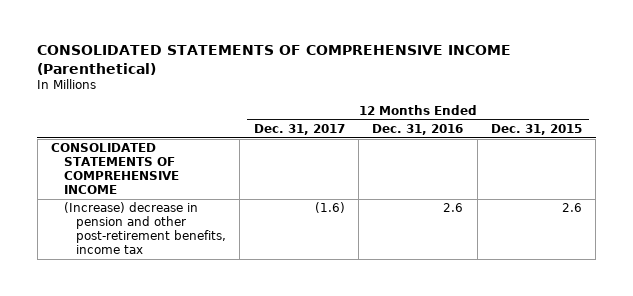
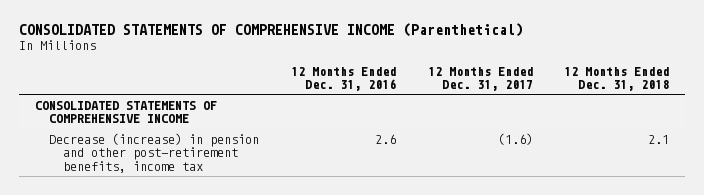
- | 12 Months Ended Dec. 31, 2017 | 12 Months Ended Dec. 31, 2016 | 12 Months Ended Dec. 31, 2015
+ | 12 Months Ended Dec. 31, 2016 | 12 Months Ended Dec. 31, 2017 | 12 Months Ended Dec. 31, 2018
- (Increase) decrease in pension and other post-retirement benefits, income tax | (1.6) | 2.6 | 2.6
+ Decrease (increase) in pension and other post-retirement benefits, income tax | 2.6 | (1.6) | 2.1

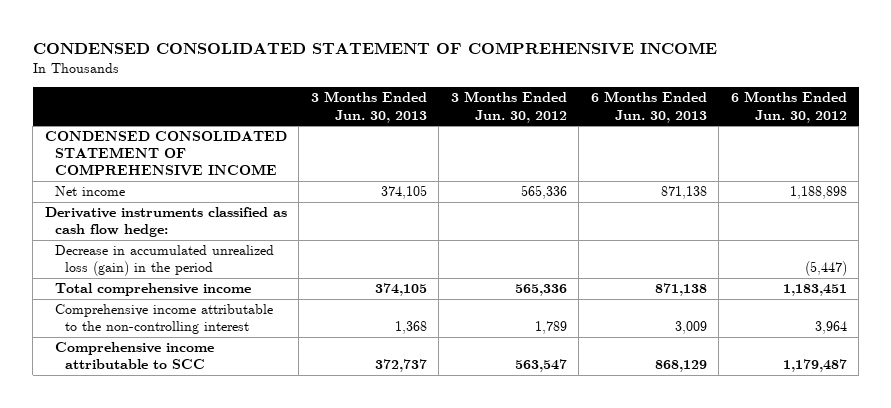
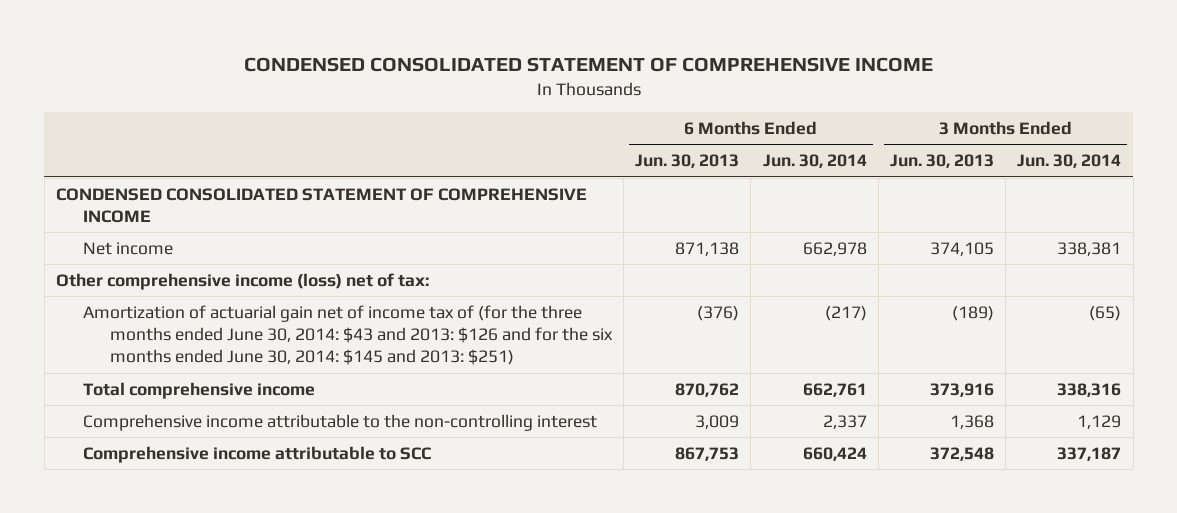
- | 3 Months Ended Jun. 30, 2013 | 3 Months Ended Jun. 30, 2012 | 6 Months Ended Jun. 30, 2013 | 6 Months Ended Jun. 30, 2012
+ | 6 Months Ended Jun. 30, 2013 | 6 Months Ended Jun. 30, 2014 | 3 Months Ended Jun. 30, 2013 | 3 Months Ended Jun. 30, 2014
- Derivative instruments classified as cash flow hedge:
- Decrease in accumulated unrealized loss (gain) in the period | | | | (5,447)
- Total comprehensive income | 374,105 | 565,336 | 871,138 | 1,183,451
+ Other comprehensive income (loss) net of tax:
+ Amortization of actuarial gain net of income tax of (for the three months ended June 30, 2014: $43 and 2013: $126 and for the six months ended June 30, 2014: $145 and 2013: $251) | (376) | (217) | (189) | (65)
+ Total comprehensive income | 870,762 | 662,761 | 373,916 | 338,316
- Comprehensive income attributable to SCC | 372,737 | 563,547 | 868,129 | 1,179,487
+ Comprehensive income attributable to SCC | 867,753 | 660,424 | 372,548 | 337,187

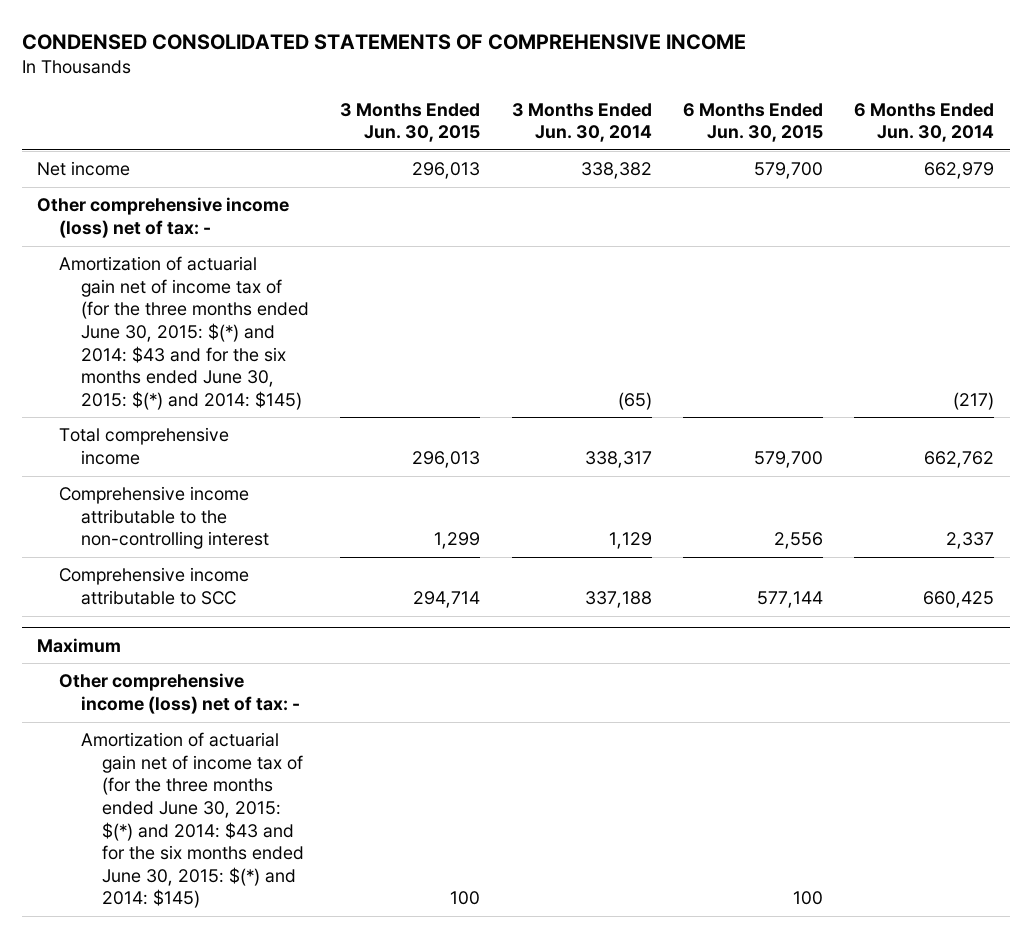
- CONDENSED CONSOLIDATED STATEMENT OF COMPREHENSIVE INCOME
+ CONDENSED CONSOLIDATED STATEMENTS OF COMPREHENSIVE INCOME
- | 6 Months Ended Jun. 30, 2013 | 6 Months Ended Jun. 30, 2014 | 3 Months Ended Jun. 30, 2013 | 3 Months Ended Jun. 30, 2014
+ | 3 Months Ended Jun. 30, 2015 | 3 Months Ended Jun. 30, 2014 | 6 Months Ended Jun. 30, 2015 | 6 Months Ended Jun. 30, 2014
- CONDENSED CONSOLIDATED STATEMENT OF COMPREHENSIVE INCOME
- Net income | 871,138 | 662,978 | 374,105 | 338,381
- Other comprehensive income (loss) net of tax:
- Amortization of actuarial gain net of income tax of (for the three months ended June 30, 2014: $43 and 2013: $126 and for the six months ended June 30, 2014: $145 and 2013: $251) | (376) | (217) | (189) | (65)
- Total comprehensive income | 870,762 | 662,761 | 373,916 | 338,316
+ Net income | 296,013 | 338,382 | 579,700 | 662,979
+ Other comprehensive income (loss) net of tax: -
+ Amortization of actuarial gain net of income tax of (for the three months ended June 30, 2015: $(*) and 2014: $43 and for the six months ended June 30, 2015: $(*) and 2014: $145) | | (65) | | (217)
+ Total comprehensive income | 296,013 | 338,317 | 579,700 | 662,762
- Comprehensive income attributable to SCC | 867,753 | 660,424 | 372,548 | 337,187
+ Comprehensive income attributable to SCC | 294,714 | 337,188 | 577,144 | 660,425
+ Maximum
+ Other comprehensive income (loss) net of tax: -
+ Amortization of actuarial gain net of income tax of (for the three months ended June 30, 2015: $(*) and 2014: $43 and for the six months ended June 30, 2015: $(*) and 2014: $145) | 100 | | 100 |

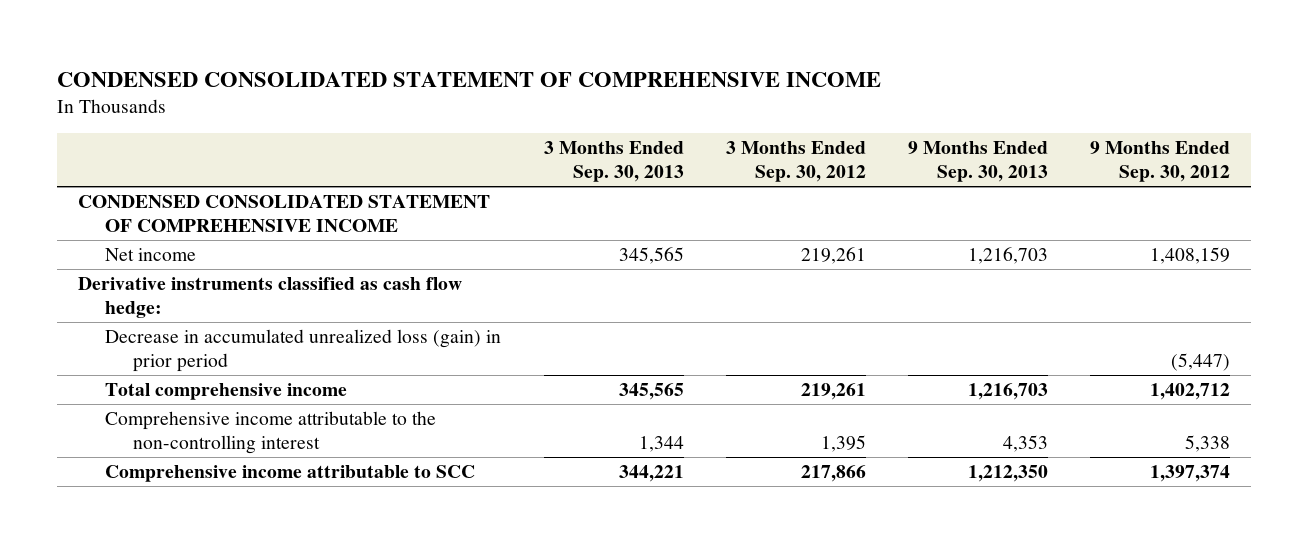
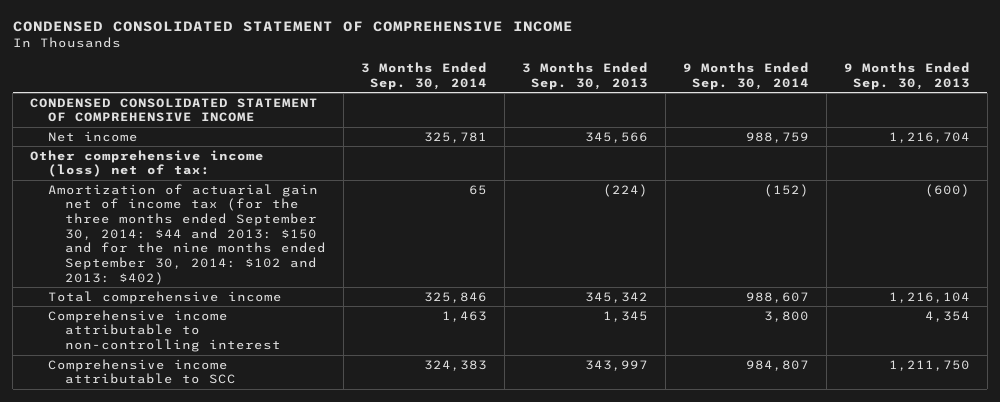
- | 3 Months Ended Sep. 30, 2013 | 3 Months Ended Sep. 30, 2012 | 9 Months Ended Sep. 30, 2013 | 9 Months Ended Sep. 30, 2012
+ | 3 Months Ended Sep. 30, 2014 | 3 Months Ended Sep. 30, 2013 | 9 Months Ended Sep. 30, 2014 | 9 Months Ended Sep. 30, 2013
- Net income | 345,565 | 219,261 | 1,216,703 | 1,408,159
- Derivative instruments classified as cash flow hedge:
- Decrease in accumulated unrealized loss (gain) in prior period | | | | (5,447)
- Total comprehensive income | 345,565 | 219,261 | 1,216,703 | 1,402,712
- Comprehensive income attributable to the non-controlling interest | 1,344 | 1,395 | 4,353 | 5,338
- Comprehensive income attributable to SCC | 344,221 | 217,866 | 1,212,350 | 1,397,374
+ Net income | 325,781 | 345,566 | 988,759 | 1,216,704
+ Other comprehensive income (loss) net of tax:
+ Amortization of actuarial gain net of income tax (for the three months ended September 30, 2014: $44 and 2013: $150 and for the nine months ended September 30, 2014: $102 and 2013: $402) | 65 | (224) | (152) | (600)
+ Total comprehensive income | 325,846 | 345,342 | 988,607 | 1,216,104
+ Comprehensive income attributable to non-controlling interest | 1,463 | 1,345 | 3,800 | 4,354
+ Comprehensive income attributable to SCC | 324,383 | 343,997 | 984,807 | 1,211,750

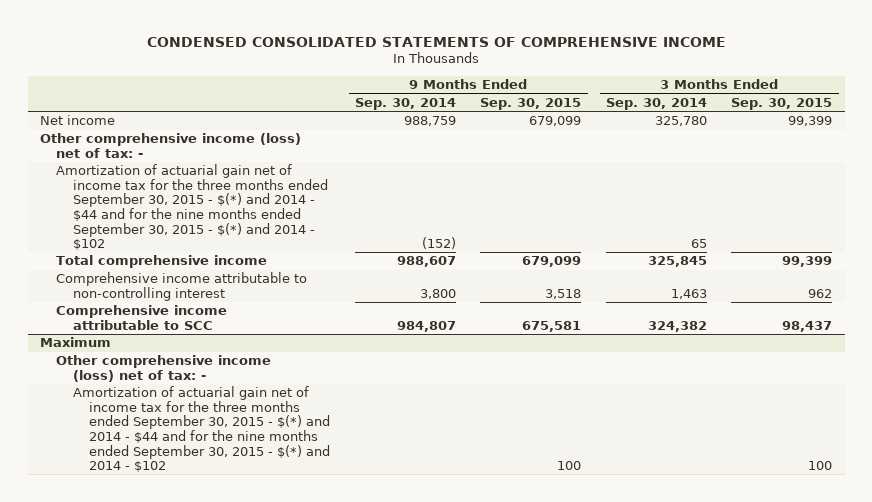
- CONDENSED CONSOLIDATED STATEMENT OF COMPREHENSIVE INCOME
+ CONDENSED CONSOLIDATED STATEMENTS OF COMPREHENSIVE INCOME
- | 3 Months Ended Sep. 30, 2014 | 3 Months Ended Sep. 30, 2013 | 9 Months Ended Sep. 30, 2014 | 9 Months Ended Sep. 30, 2013
+ | 9 Months Ended Sep. 30, 2014 | 9 Months Ended Sep. 30, 2015 | 3 Months Ended Sep. 30, 2014 | 3 Months Ended Sep. 30, 2015
- CONDENSED CONSOLIDATED STATEMENT OF COMPREHENSIVE INCOME
- Net income | 325,781 | 345,566 | 988,759 | 1,216,704
- Other comprehensive income (loss) net of tax:
- Amortization of actuarial gain net of income tax (for the three months ended September 30, 2014: $44 and 2013: $150 and for the nine months ended September 30, 2014: $102 and 2013: $402) | 65 | (224) | (152) | (600)
- Total comprehensive income | 325,846 | 345,342 | 988,607 | 1,216,104
+ Net income | 988,759 | 679,099 | 325,780 | 99,399
+ Other comprehensive income (loss) net of tax: -
+ Amortization of actuarial gain net of income tax for the three months ended September 30, 2015 - $(*) and 2014 - $44 and for the nine months ended September 30, 2015 - $(*) and 2014 - $102 | (152) | | 65 |
+ Total comprehensive income | 988,607 | 679,099 | 325,845 | 99,399
- Comprehensive income attributable to SCC | 324,383 | 343,997 | 984,807 | 1,211,750
+ Comprehensive income attributable to SCC | 984,807 | 675,581 | 324,382 | 98,437
+ Maximum
+ Other comprehensive income (loss) net of tax: -
+ Amortization of actuarial gain net of income tax for the three months ended September 30, 2015 - $(*) and 2014 - $44 and for the nine months ended September 30, 2015 - $(*) and 2014 - $102 | | 100 | | 100

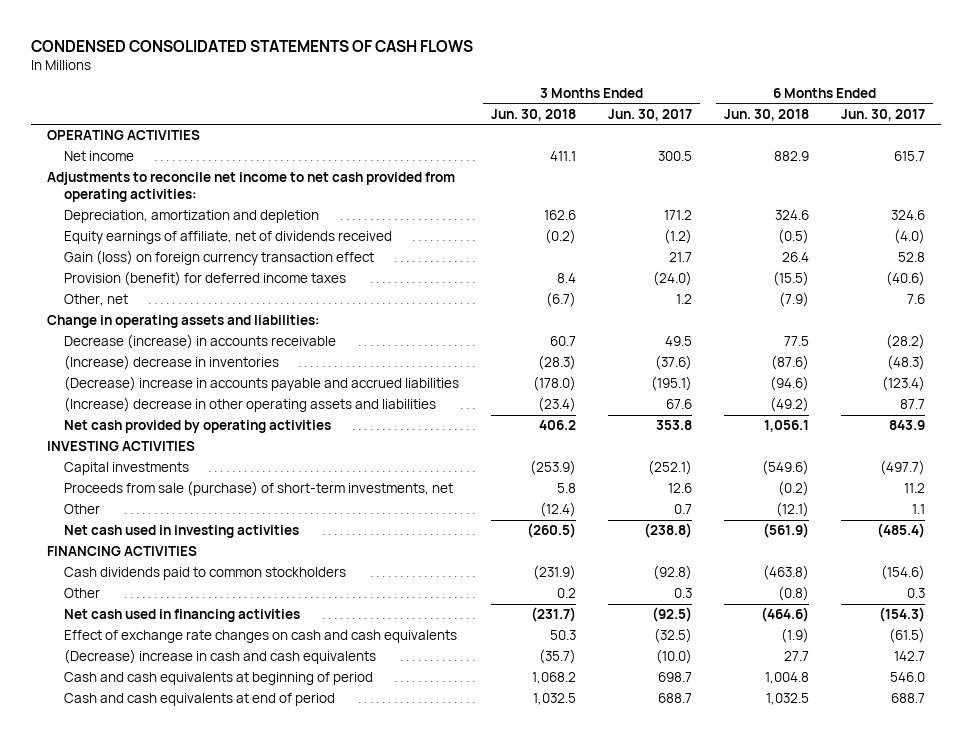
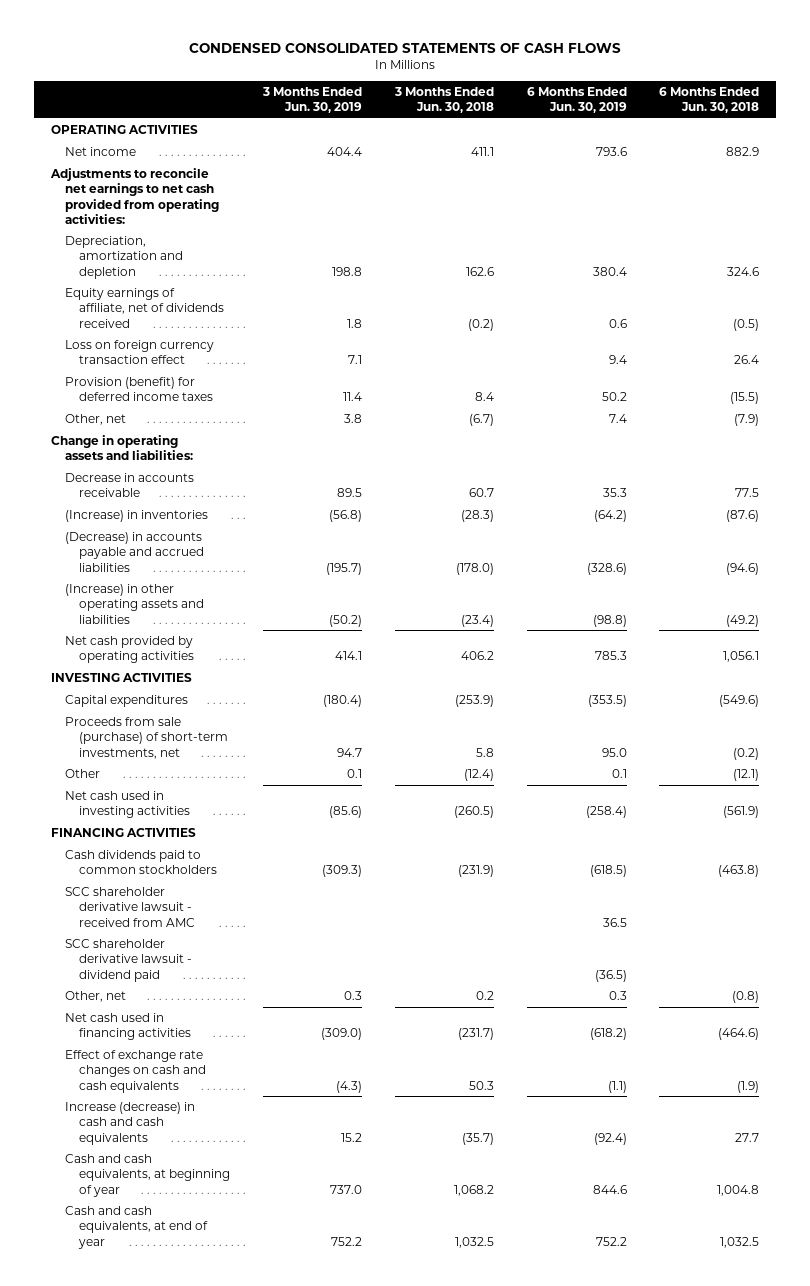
- | 3 Months Ended Jun. 30, 2018 | 3 Months Ended Jun. 30, 2017 | 6 Months Ended Jun. 30, 2018 | 6 Months Ended Jun. 30, 2017
+ | 3 Months Ended Jun. 30, 2019 | 3 Months Ended Jun. 30, 2018 | 6 Months Ended Jun. 30, 2019 | 6 Months Ended Jun. 30, 2018
- Adjustments to reconcile net income to net cash provided from operating activities:
+ Adjustments to reconcile net earnings to net cash provided from operating activities:
- Gain (loss) on foreign currency transaction effect | | 21.7 | 26.4 | 52.8
+ Loss on foreign currency transaction effect | 7.1 | | 9.4 | 26.4
- Decrease (increase) in accounts receivable | 60.7 | 49.5 | 77.5 | (28.2)
- (Increase) decrease in inventories | (28.3) | (37.6) | (87.6) | (48.3)
- (Decrease) increase in accounts payable and accrued liabilities | (178.0) | (195.1) | (94.6) | (123.4)
- (Increase) decrease in other operating assets and liabilities | (23.4) | 67.6 | (49.2) | 87.7
+ Decrease in accounts receivable | 89.5 | 60.7 | 35.3 | 77.5
+ (Increase) in inventories | (56.8) | (28.3) | (64.2) | (87.6)
+ (Decrease) in accounts payable and accrued liabilities | (195.7) | (178.0) | (328.6) | (94.6)
+ (Increase) in other operating assets and liabilities | (50.2) | (23.4) | (98.8) | (49.2)
- Capital investments | (253.9) | (252.1) | (549.6) | (497.7)
+ Capital expenditures | (180.4) | (253.9) | (353.5) | (549.6)
- Other | 0.2 | 0.3 | (0.8) | 0.3
+ SCC shareholder derivative lawsuit - received from AMC | | | 36.5 |
+ SCC shareholder derivative lawsuit - dividend paid | | | (36.5) |
+ Other, net | 0.3 | 0.2 | 0.3 | (0.8)
- (Decrease) increase in cash and cash equivalents | (35.7) | (10.0) | 27.7 | 142.7
- Cash and cash equivalents at beginning of period | 1,068.2 | 698.7 | 1,004.8 | 546.0
- Cash and cash equivalents at end of period | 1,032.5 | 688.7 | 1,032.5 | 688.7
+ Increase (decrease) in cash and cash equivalents | 15.2 | (35.7) | (92.4) | 27.7
+ Cash and cash equivalents, at beginning of year | 737.0 | 1,068.2 | 844.6 | 1,004.8
+ Cash and cash equivalents, at end of year | 752.2 | 1,032.5 | 752.2 | 1,032.5

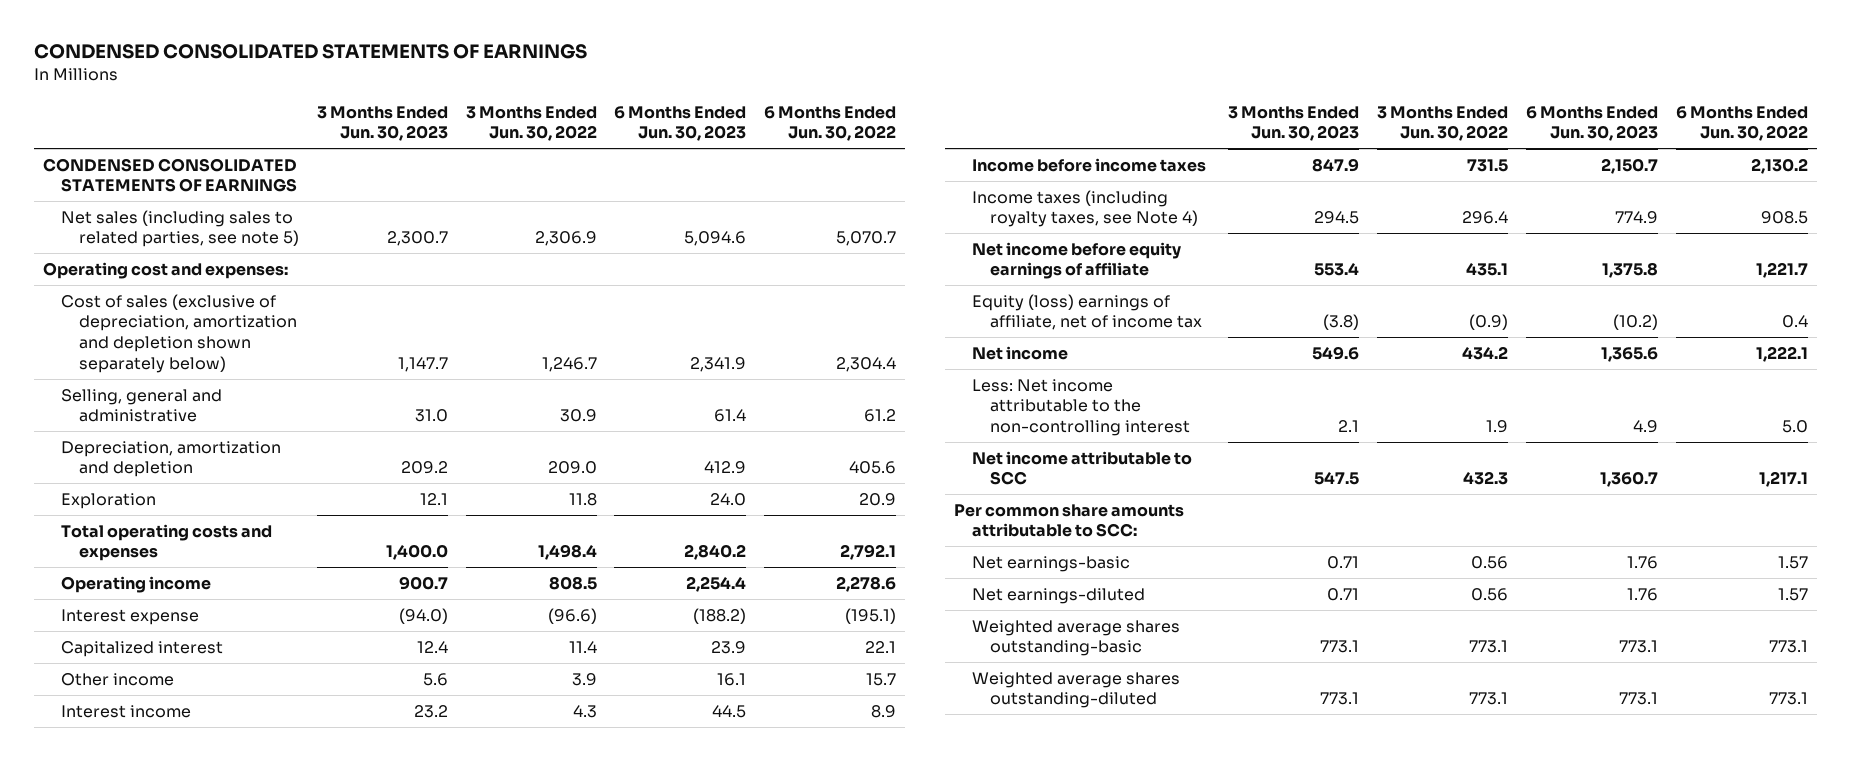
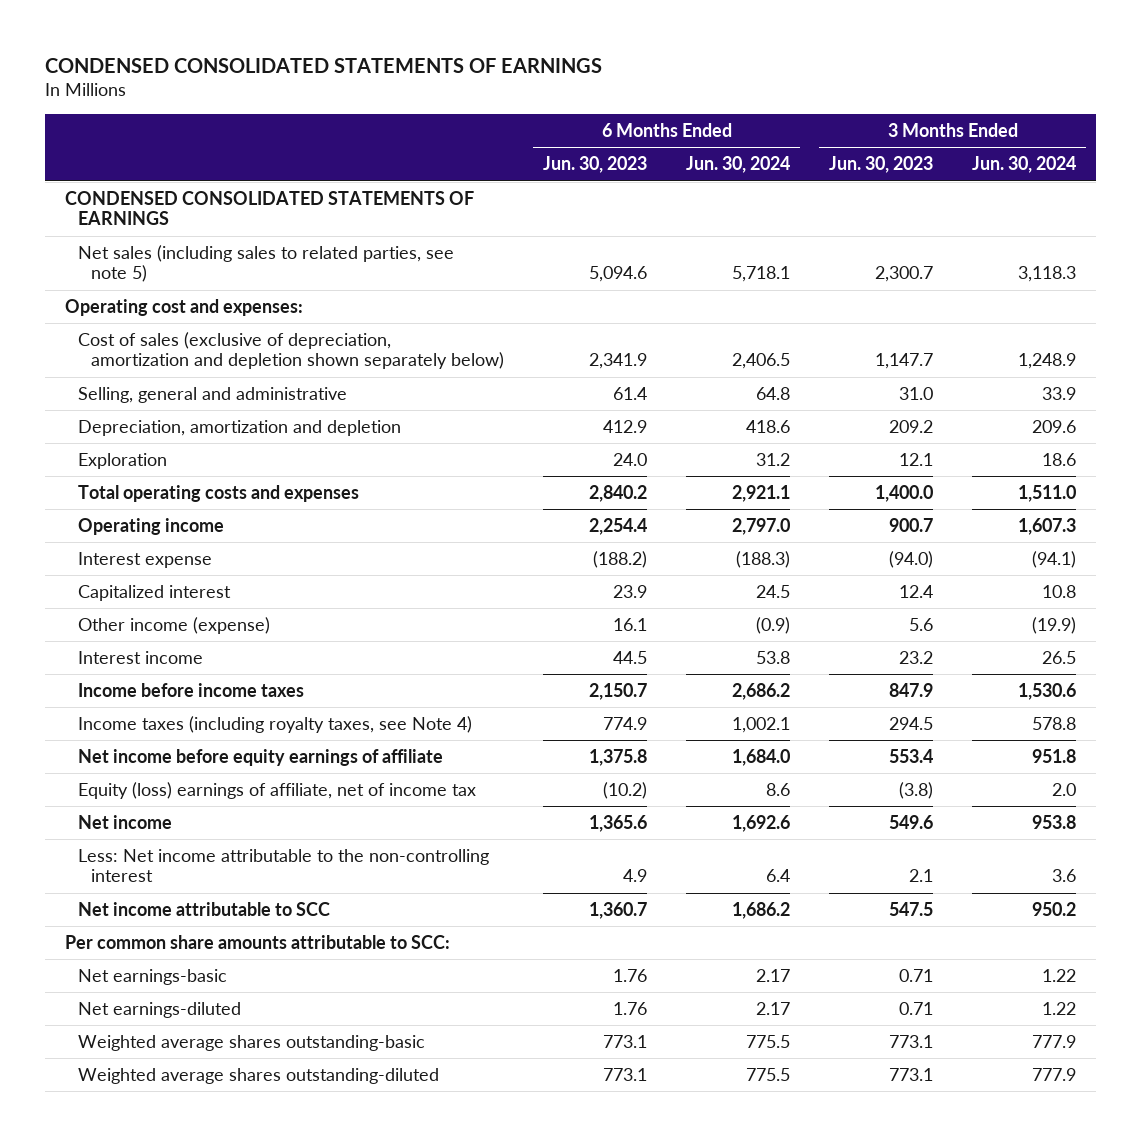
- | 3 Months Ended Jun. 30, 2023 | 3 Months Ended Jun. 30, 2022 | 6 Months Ended Jun. 30, 2023 | 6 Months Ended Jun. 30, 2022
+ | 6 Months Ended Jun. 30, 2023 | 6 Months Ended Jun. 30, 2024 | 3 Months Ended Jun. 30, 2023 | 3 Months Ended Jun. 30, 2024
- Other income | 5.6 | 3.9 | 16.1 | 15.7
+ Other income (expense) | 16.1 | (0.9) | 5.6 | (19.9)

